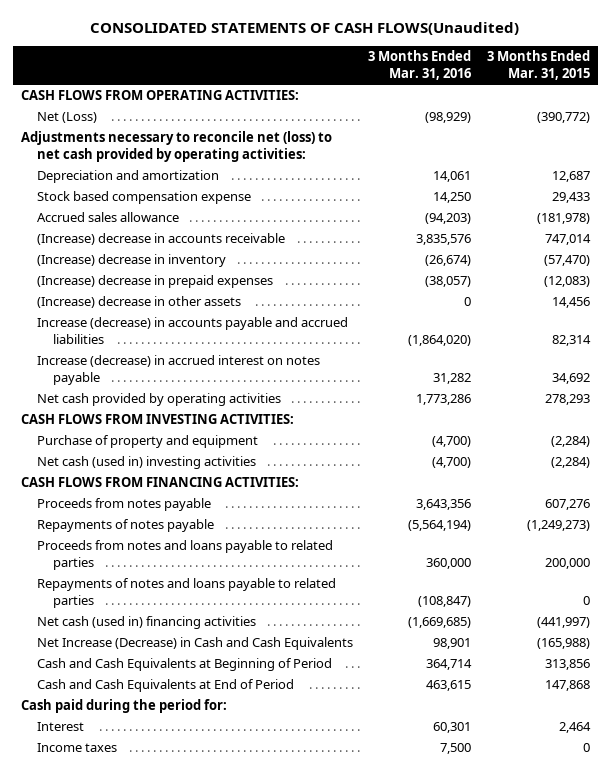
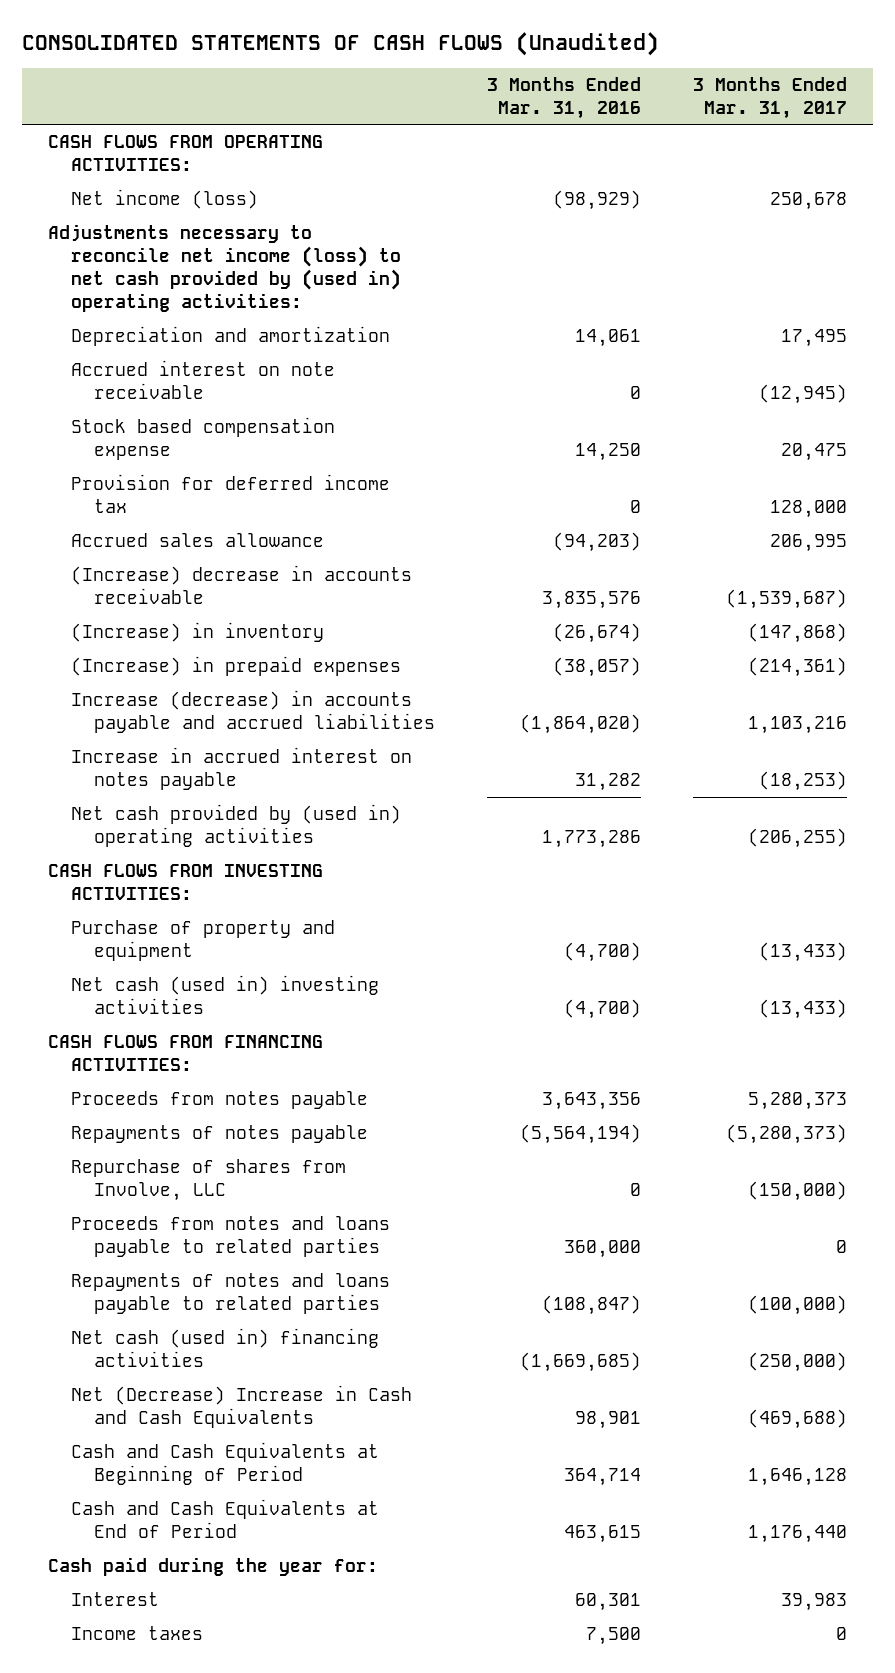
- CONSOLIDATED STATEMENTS OF CASH FLOWS(Unaudited)
+ CONSOLIDATED STATEMENTS OF CASH FLOWS (Unaudited)
- | 3 Months Ended Mar. 31, 2016 | 3 Months Ended Mar. 31, 2015
+ | 3 Months Ended Mar. 31, 2016 | 3 Months Ended Mar. 31, 2017
- Net (Loss) | (98,929) | (390,772)
- Adjustments necessary to reconcile net (loss) to net cash provided by operating activities:
+ Net income (loss) | (98,929) | 250,678
+ Adjustments necessary to reconcile net income (loss) to net cash provided by (used in) operating activities:
+ Accrued interest on note receivable | 0 | (12,945)
+ Provision for deferred income tax | 0 | 128,000
- (Increase) decrease in inventory | (26,674) | (57,470)
- (Increase) decrease in prepaid expenses | (38,057) | (12,083)
- (Increase) decrease in other assets | 0 | 14,456
+ (Increase) in inventory | (26,674) | (147,868)
+ (Increase) in prepaid expenses | (38,057) | (214,361)
- Increase (decrease) in accrued interest on notes payable | 31,282 | 34,692
- Net cash provided by operating activities | 1,773,286 | 278,293
+ Increase in accrued interest on notes payable | 31,282 | (18,253)
+ Net cash provided by (used in) operating activities | 1,773,286 | (206,255)
+ Repurchase of shares from Involve, LLC | 0 | (150,000)
- Net Increase (Decrease) in Cash and Cash Equivalents | 98,901 | (165,988)
+ Net (Decrease) Increase in Cash and Cash Equivalents | 98,901 | (469,688)
- Cash paid during the period for:
+ Cash paid during the year for:

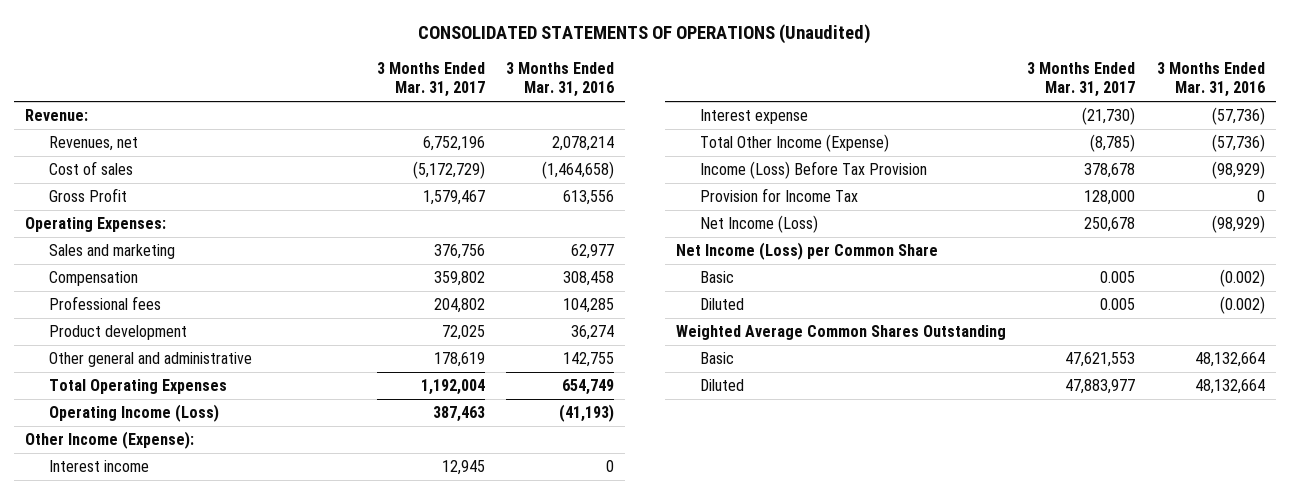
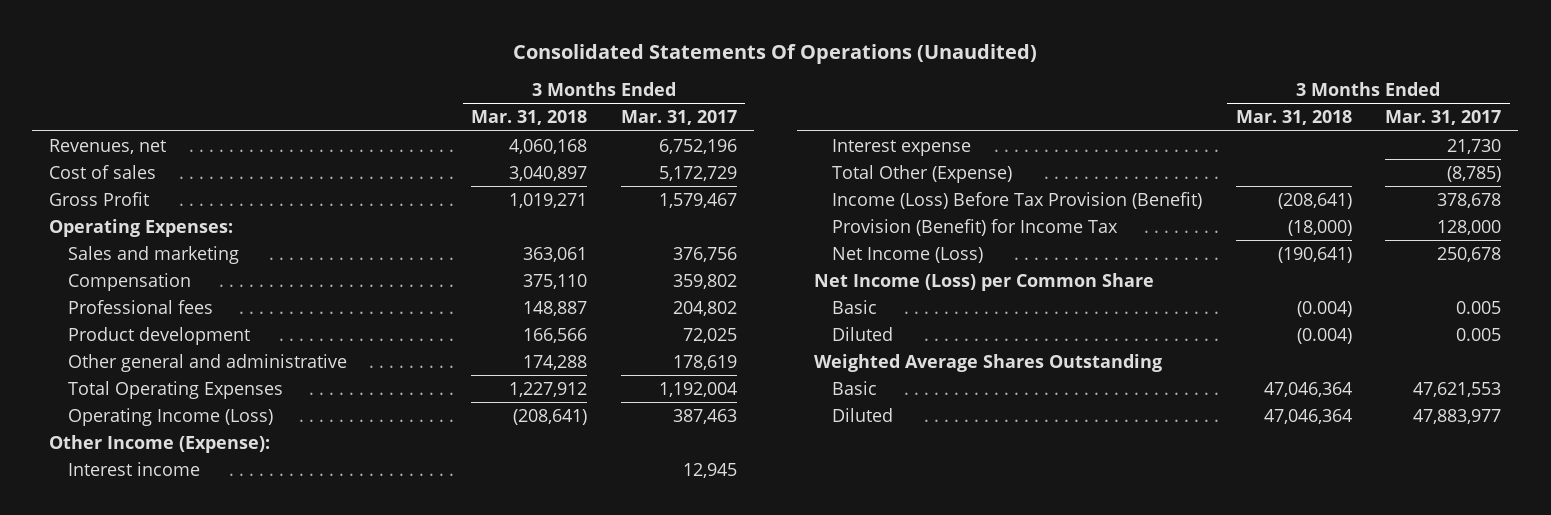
- CONSOLIDATED STATEMENTS OF OPERATIONS (Unaudited)
+ Consolidated Statements Of Operations (Unaudited)
- | 3 Months Ended Mar. 31, 2017 | 3 Months Ended Mar. 31, 2016
+ | 3 Months Ended Mar. 31, 2018 | 3 Months Ended Mar. 31, 2017
- Revenue:
- Cost of sales | (5,172,729) | (1,464,658)
+ Cost of sales | 3,040,897 | 5,172,729
- Interest expense | (21,730) | (57,736)
- Total Other Income (Expense) | (8,785) | (57,736)
- Income (Loss) Before Tax Provision | 378,678 | (98,929)
- Provision for Income Tax | 128,000 | 0
+ Interest expense | | 21,730
+ Total Other (Expense) | | (8,785)
+ Income (Loss) Before Tax Provision (Benefit) | (208,641) | 378,678
+ Provision (Benefit) for Income Tax | (18,000) | 128,000
- Weighted Average Common Shares Outstanding
+ Weighted Average Shares Outstanding

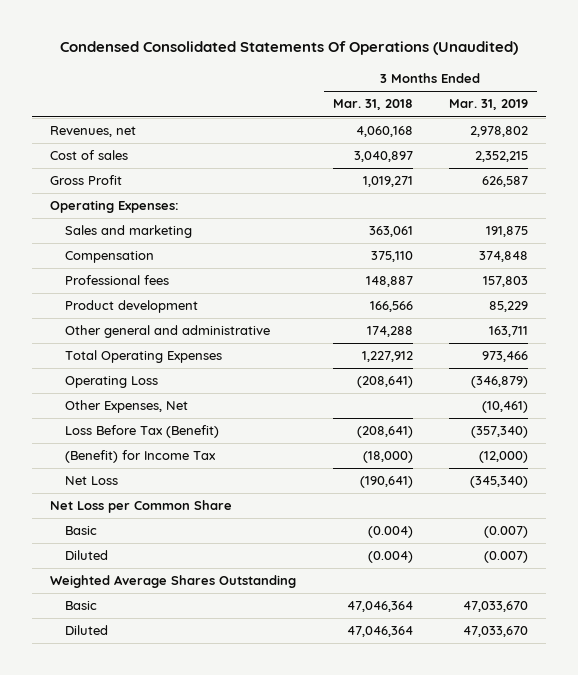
- Consolidated Statements Of Operations (Unaudited)
+ Condensed Consolidated Statements Of Operations (Unaudited)
- | 3 Months Ended Mar. 31, 2018 | 3 Months Ended Mar. 31, 2017
+ | 3 Months Ended Mar. 31, 2018 | 3 Months Ended Mar. 31, 2019
- Operating Income (Loss) | (208,641) | 387,463
- Other Income (Expense):
- Interest income | | 12,945
- Interest expense | | 21,730
- Total Other (Expense) | | (8,785)
- Income (Loss) Before Tax Provision (Benefit) | (208,641) | 378,678
- Provision (Benefit) for Income Tax | (18,000) | 128,000
- Net Income (Loss) | (190,641) | 250,678
- Net Income (Loss) per Common Share
+ Operating Loss | (208,641) | (346,879)
+ Other Expenses, Net | | (10,461)
+ Loss Before Tax (Benefit) | (208,641) | (357,340)
+ (Benefit) for Income Tax | (18,000) | (12,000)
+ Net Loss | (190,641) | (345,340)
+ Net Loss per Common Share

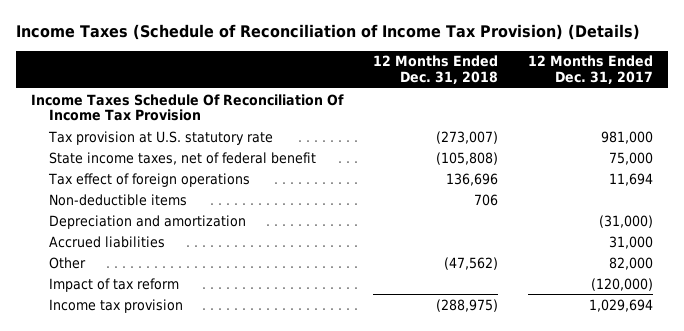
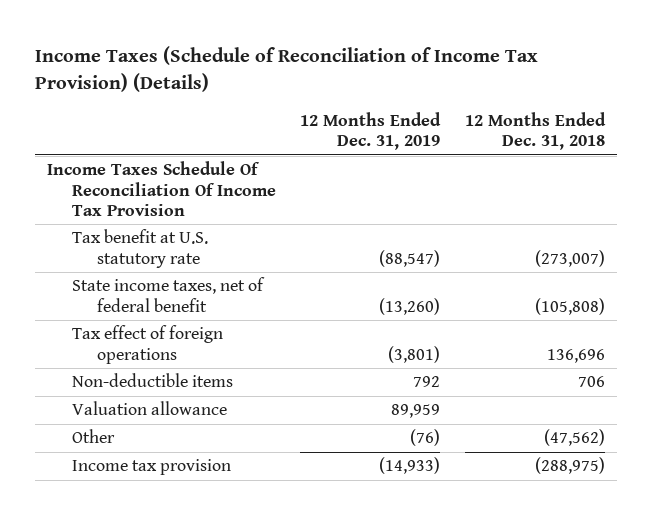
- | 12 Months Ended Dec. 31, 2018 | 12 Months Ended Dec. 31, 2017
+ | 12 Months Ended Dec. 31, 2019 | 12 Months Ended Dec. 31, 2018
- Tax provision at U.S. statutory rate | (273,007) | 981,000
+ Tax benefit at U.S. statutory rate | (88,547) | (273,007)
- Depreciation and amortization | | (31,000)
- Accrued liabilities | | 31,000
+ Valuation allowance | 89,959 |
- Impact of tax reform | | (120,000)

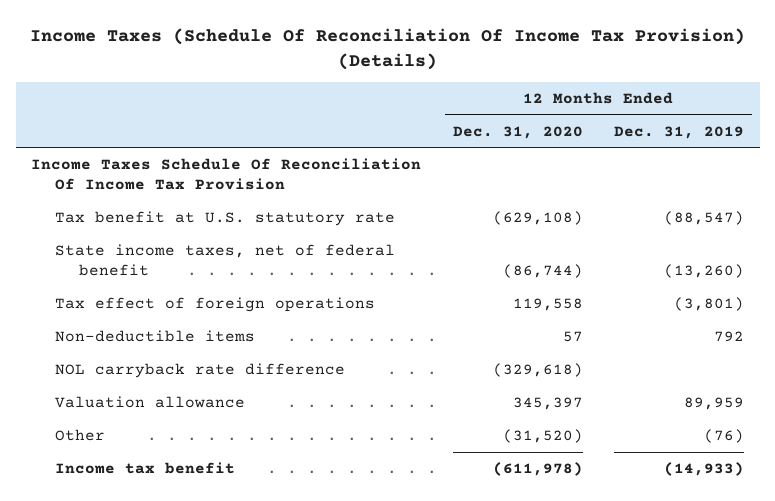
- Income Taxes (Schedule of Reconciliation of Income Tax Provision) (Details)
+ Income Taxes (Schedule Of Reconciliation Of Income Tax Provision) (Details)
- | 12 Months Ended Dec. 31, 2019 | 12 Months Ended Dec. 31, 2018
+ | 12 Months Ended Dec. 31, 2020 | 12 Months Ended Dec. 31, 2019
+ NOL carryback rate difference | (329,618) |
- Income tax provision | (14,933) | (288,975)
+ Income tax benefit | (611,978) | (14,933)

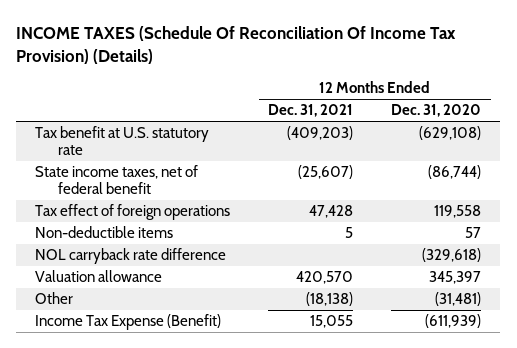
- Income Taxes (Schedule Of Reconciliation Of Income Tax Provision) (Details)
+ INCOME TAXES (Schedule Of Reconciliation Of Income Tax Provision) (Details)
- | 12 Months Ended Dec. 31, 2020 | 12 Months Ended Dec. 31, 2019
+ | 12 Months Ended Dec. 31, 2021 | 12 Months Ended Dec. 31, 2020
- Income Taxes Schedule Of Reconciliation Of Income Tax Provision
- Other | (31,520) | (76)
- Income tax benefit | (611,978) | (14,933)
+ Other | (18,138) | (31,481)
+ Income Tax Expense (Benefit) | 15,055 | (611,939)

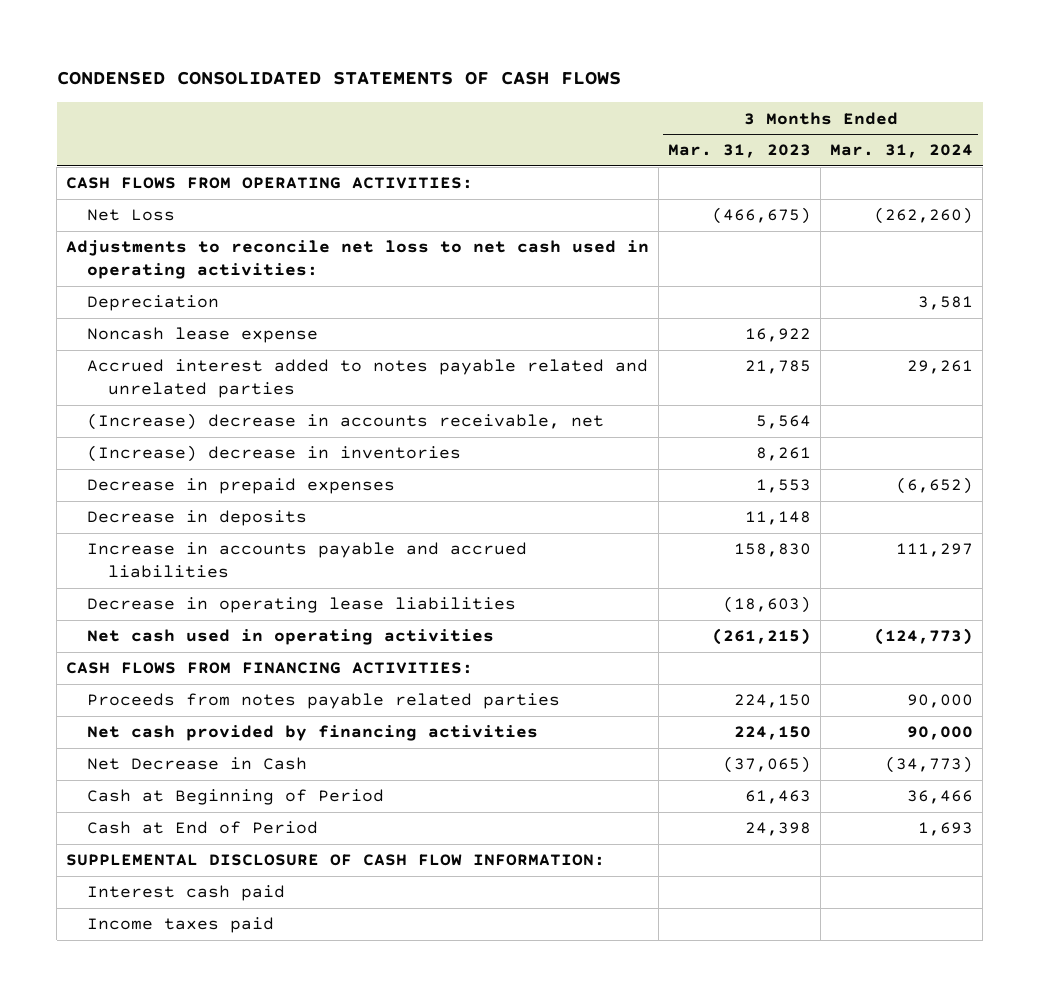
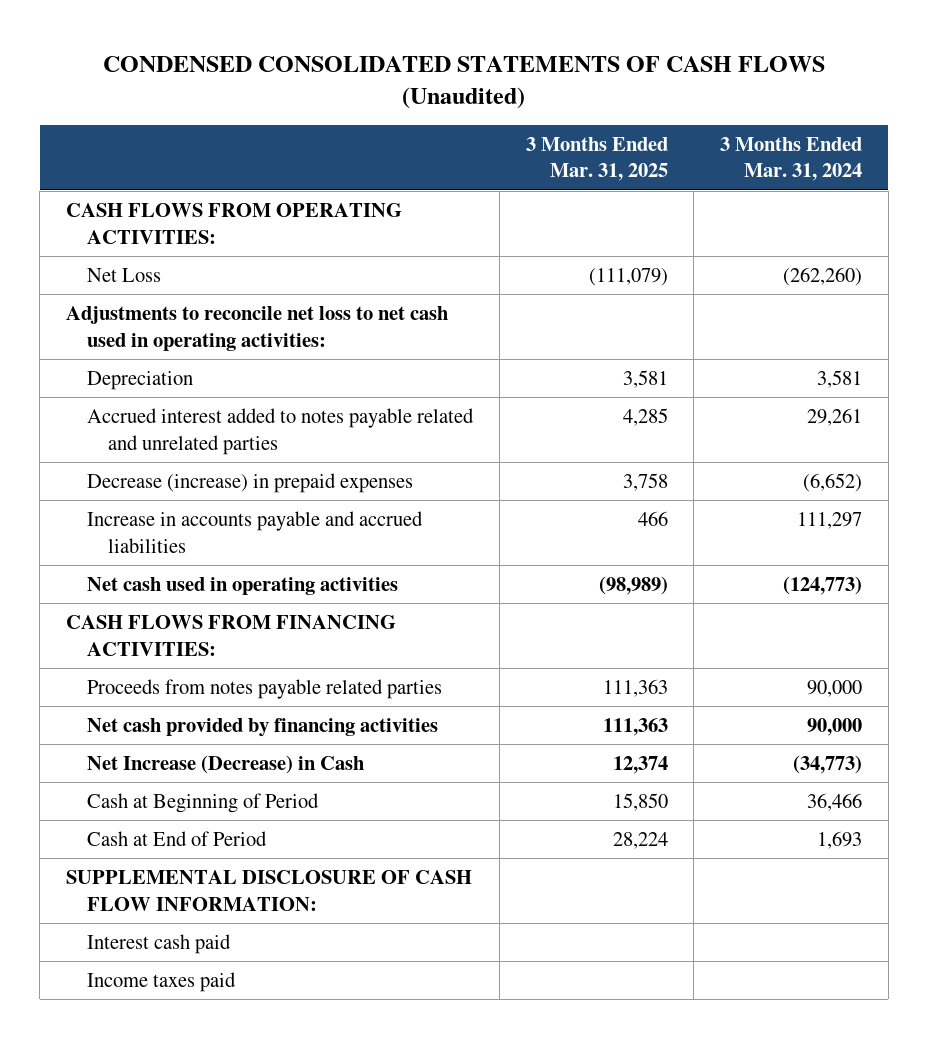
- CONDENSED CONSOLIDATED STATEMENTS OF CASH FLOWS
+ CONDENSED CONSOLIDATED STATEMENTS OF CASH FLOWS (Unaudited)
- | 3 Months Ended Mar. 31, 2023 | 3 Months Ended Mar. 31, 2024
+ | 3 Months Ended Mar. 31, 2025 | 3 Months Ended Mar. 31, 2024
- Noncash lease expense | 16,922 |
- (Increase) decrease in accounts receivable, net | 5,564 |
- (Increase) decrease in inventories | 8,261 |
- Decrease in prepaid expenses | 1,553 | (6,652)
- Decrease in deposits | 11,148 |
+ Decrease (increase) in prepaid expenses | 3,758 | (6,652)
- Decrease in operating lease liabilities | (18,603) |
- Net Decrease in Cash | (37,065) | (34,773)
+ Net Increase (Decrease) in Cash | 12,374 | (34,773)

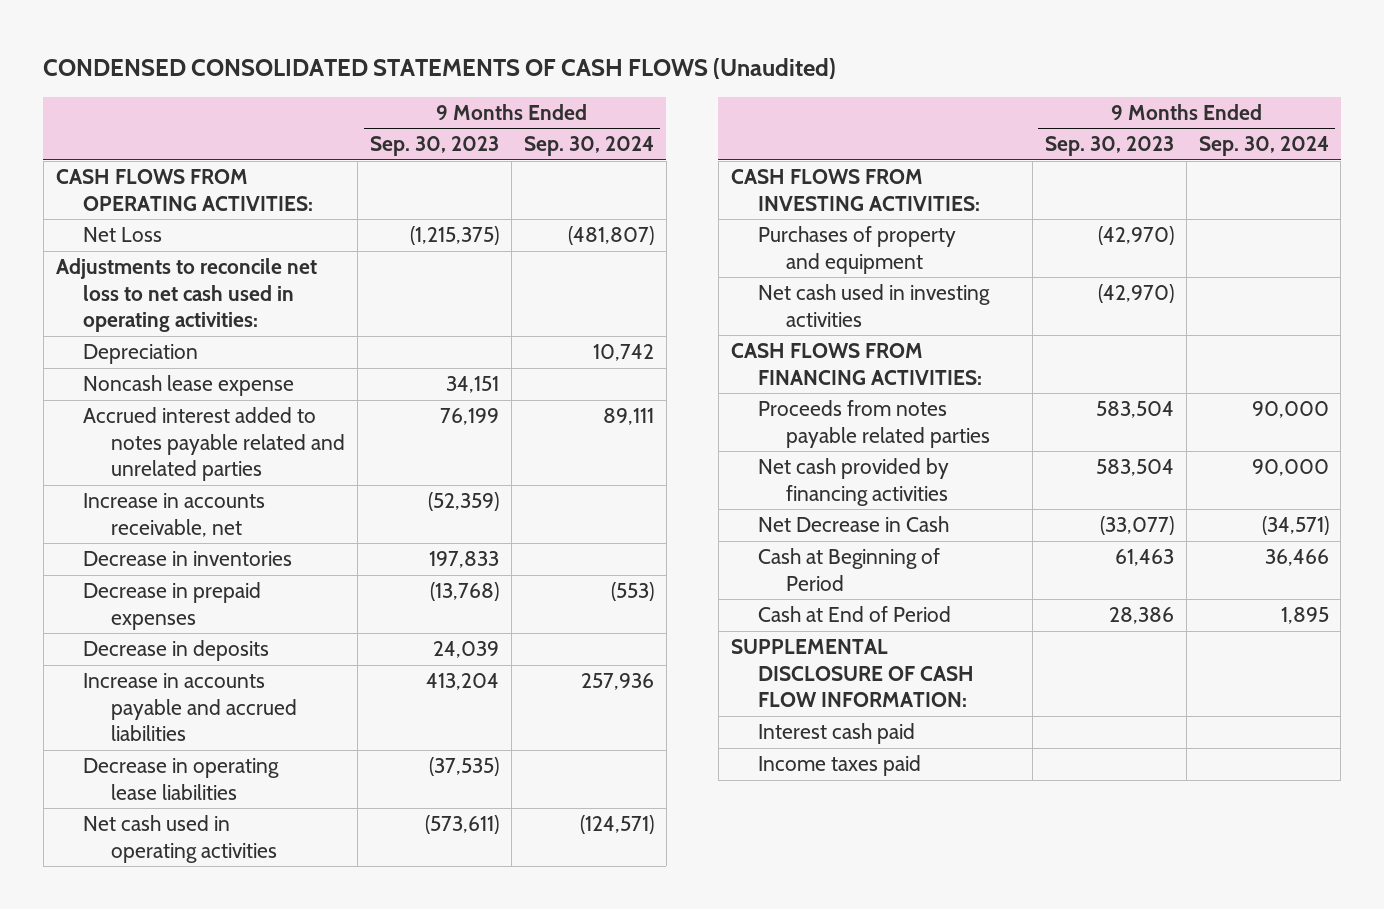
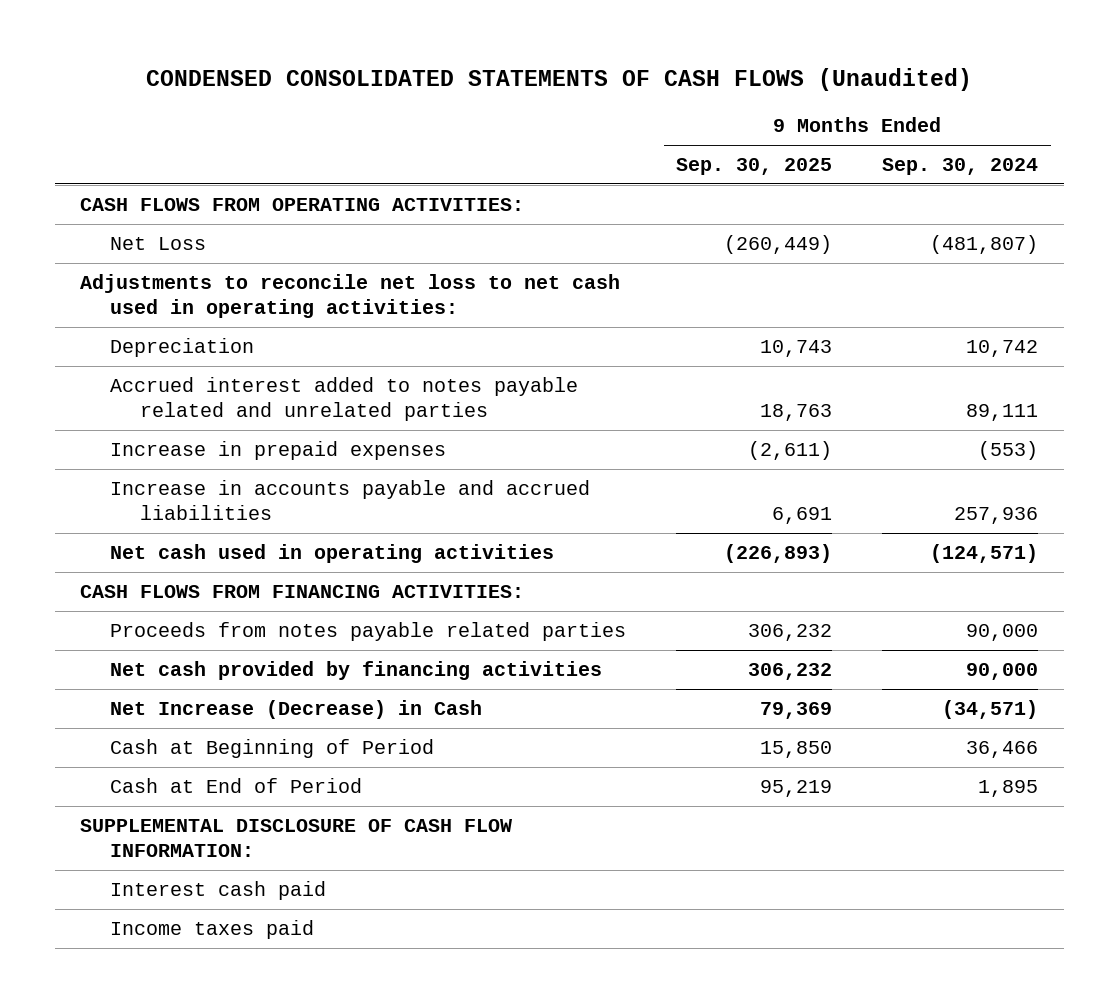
- | 9 Months Ended Sep. 30, 2023 | 9 Months Ended Sep. 30, 2024
+ | 9 Months Ended Sep. 30, 2025 | 9 Months Ended Sep. 30, 2024
- Noncash lease expense | 34,151 |
- Increase in accounts receivable, net | (52,359) |
- Decrease in inventories | 197,833 |
- Decrease in prepaid expenses | (13,768) | (553)
- Decrease in deposits | 24,039 |
+ Increase in prepaid expenses | (2,611) | (553)
- Decrease in operating lease liabilities | (37,535) |
- CASH FLOWS FROM INVESTING ACTIVITIES:
- Purchases of property and equipment | (42,970) |
- Net cash used in investing activities | (42,970) |
- Net Decrease in Cash | (33,077) | (34,571)
+ Net Increase (Decrease) in Cash | 79,369 | (34,571)

